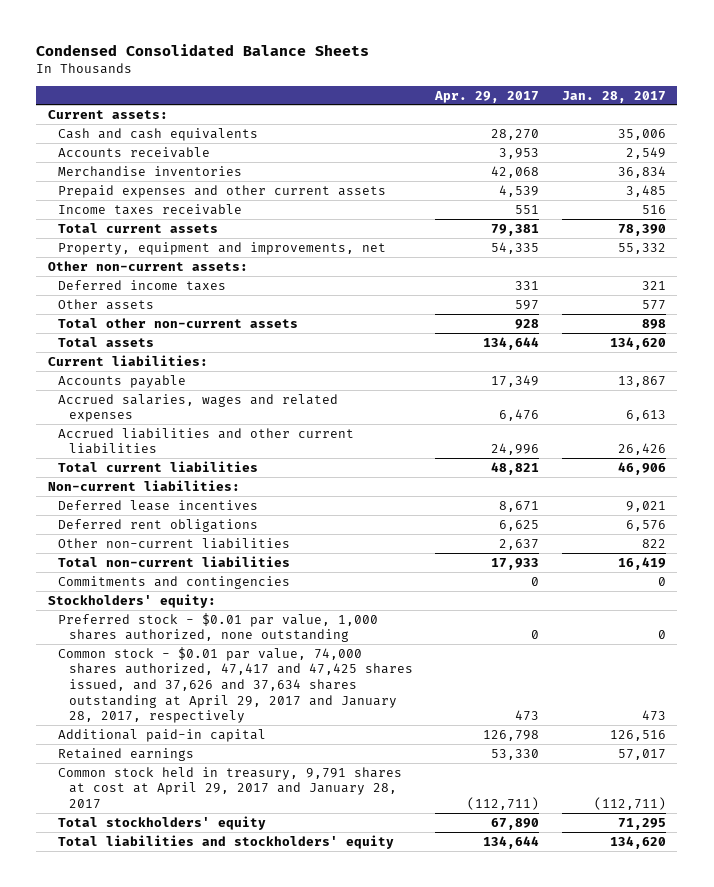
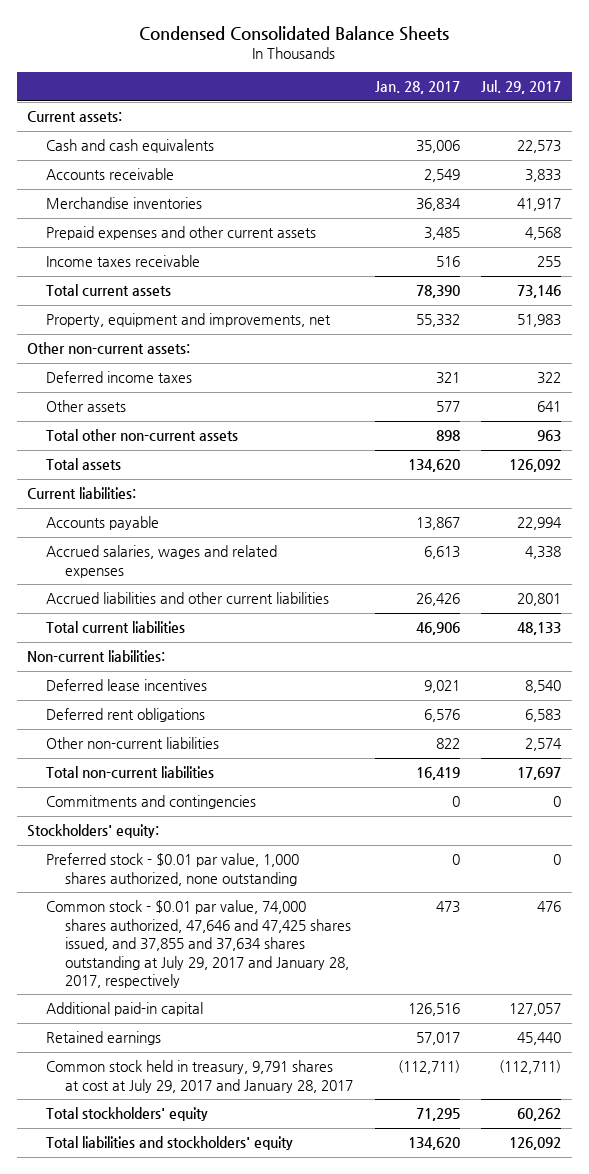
- | Apr. 29, 2017 | Jan. 28, 2017
+ | Jan. 28, 2017 | Jul. 29, 2017
- Common stock - $0.01 par value, 74,000 shares authorized, 47,417 and 47,425 shares issued, and 37,626 and 37,634 shares outstanding at April 29, 2017 and January 28, 2017, respectively | 473 | 473
+ Common stock - $0.01 par value, 74,000 shares authorized, 47,646 and 47,425 shares issued, and 37,855 and 37,634 shares outstanding at July 29, 2017 and January 28, 2017, respectively | 473 | 476
- Common stock held in treasury, 9,791 shares at cost at April 29, 2017 and January 28, 2017 | (112,711) | (112,711)
+ Common stock held in treasury, 9,791 shares at cost at July 29, 2017 and January 28, 2017 | (112,711) | (112,711)

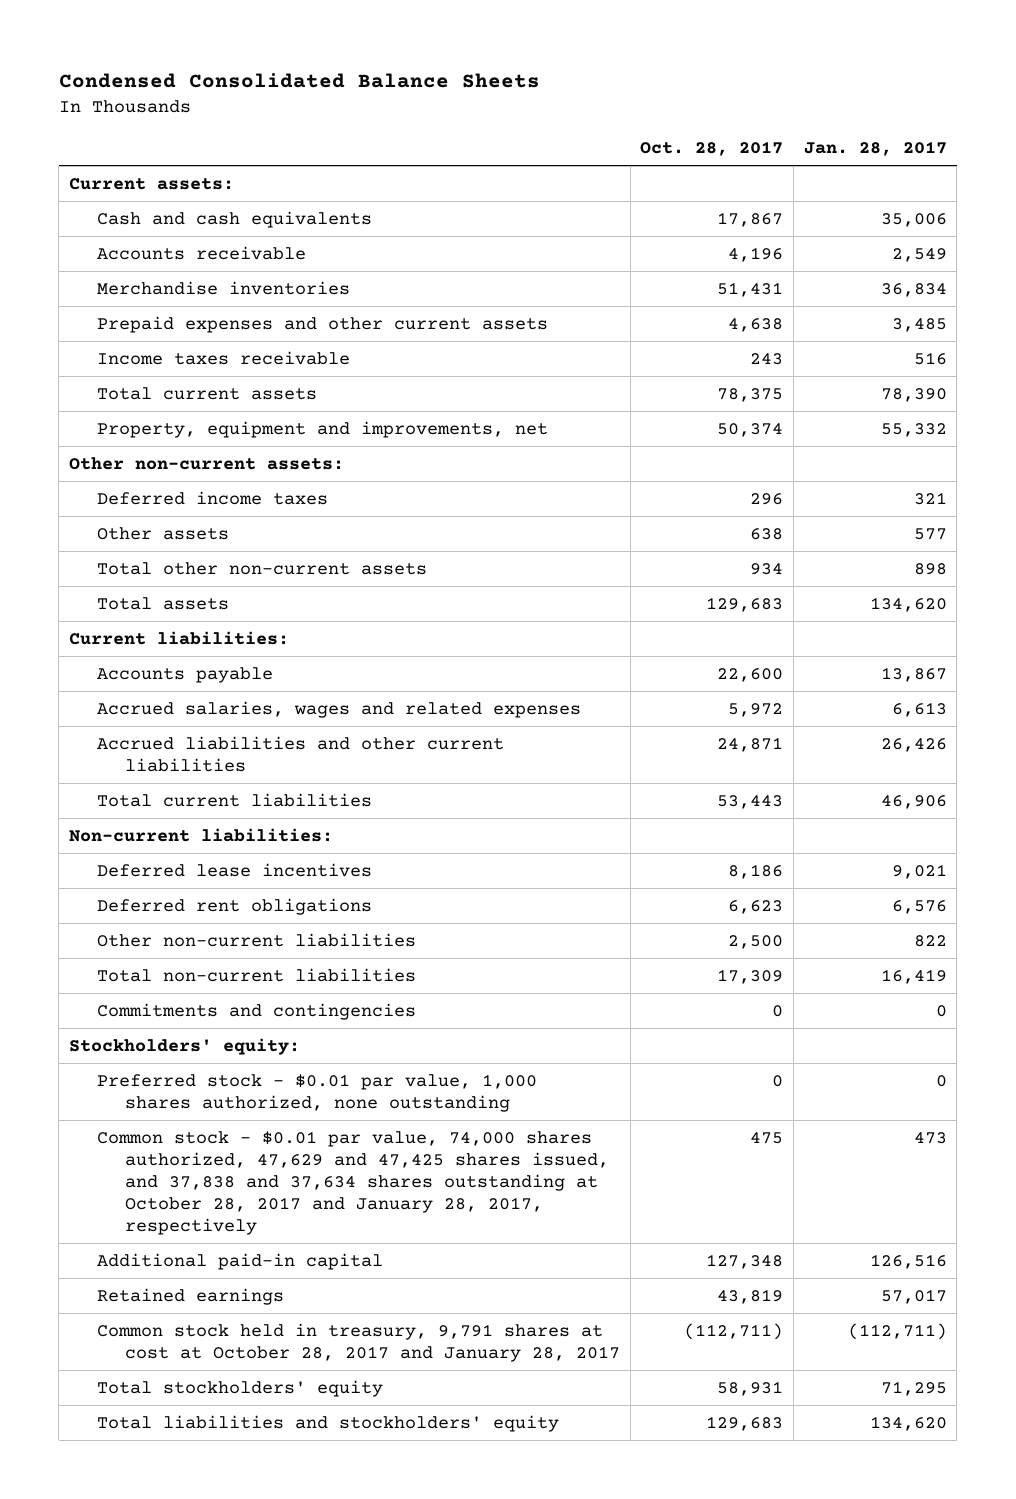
- | Jan. 28, 2017 | Jul. 29, 2017
+ | Oct. 28, 2017 | Jan. 28, 2017
- Common stock - $0.01 par value, 74,000 shares authorized, 47,646 and 47,425 shares issued, and 37,855 and 37,634 shares outstanding at July 29, 2017 and January 28, 2017, respectively | 473 | 476
+ Common stock - $0.01 par value, 74,000 shares authorized, 47,629 and 47,425 shares issued, and 37,838 and 37,634 shares outstanding at October 28, 2017 and January 28, 2017, respectively | 475 | 473
- Common stock held in treasury, 9,791 shares at cost at July 29, 2017 and January 28, 2017 | (112,711) | (112,711)
+ Common stock held in treasury, 9,791 shares at cost at October 28, 2017 and January 28, 2017 | (112,711) | (112,711)

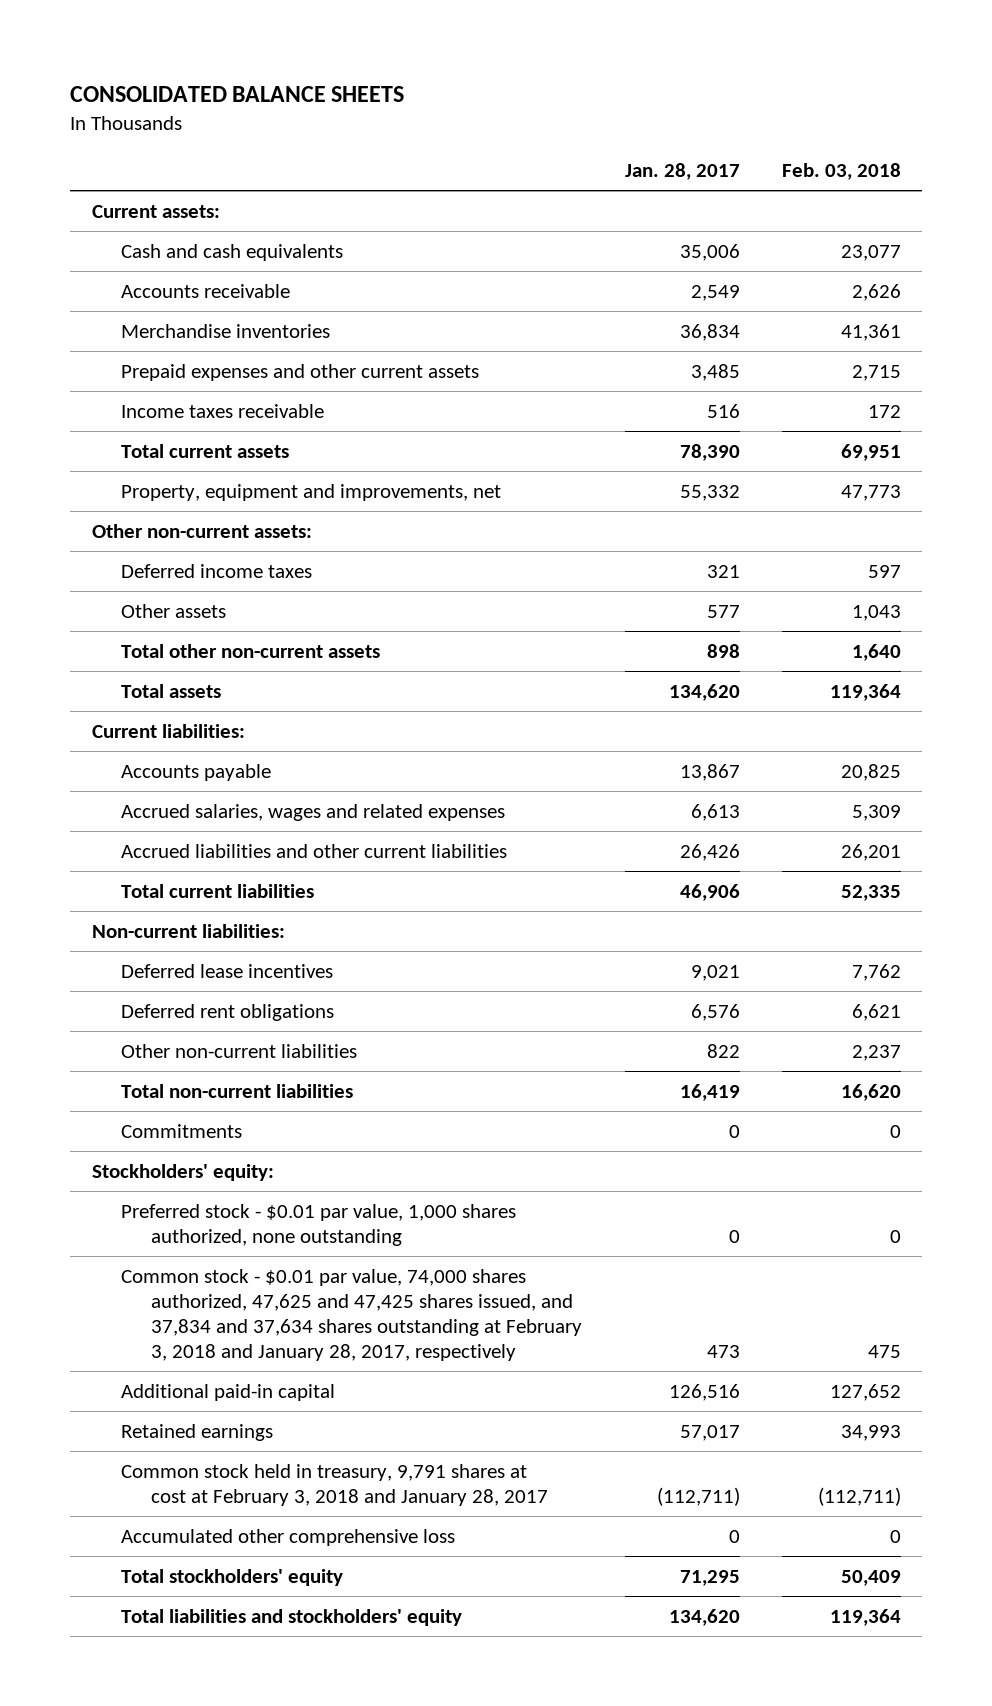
- Condensed Consolidated Balance Sheets
+ CONSOLIDATED BALANCE SHEETS
- | Oct. 28, 2017 | Jan. 28, 2017
+ | Jan. 28, 2017 | Feb. 03, 2018
- Commitments and contingencies | 0 | 0
+ Commitments | 0 | 0
- Common stock - $0.01 par value, 74,000 shares authorized, 47,629 and 47,425 shares issued, and 37,838 and 37,634 shares outstanding at October 28, 2017 and January 28, 2017, respectively | 475 | 473
+ Common stock - $0.01 par value, 74,000 shares authorized, 47,625 and 47,425 shares issued, and 37,834 and 37,634 shares outstanding at February 3, 2018 and January 28, 2017, respectively | 473 | 475
- Common stock held in treasury, 9,791 shares at cost at October 28, 2017 and January 28, 2017 | (112,711) | (112,711)
+ Common stock held in treasury, 9,791 shares at cost at February 3, 2018 and January 28, 2017 | (112,711) | (112,711)
+ Accumulated other comprehensive loss | 0 | 0

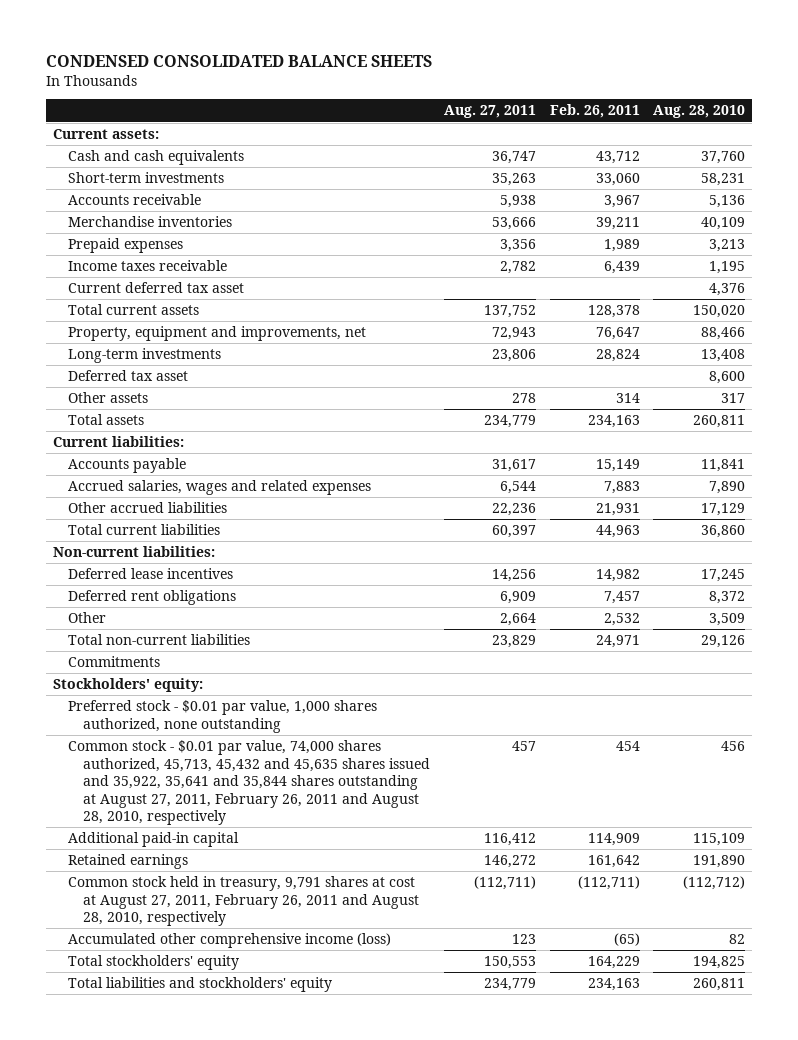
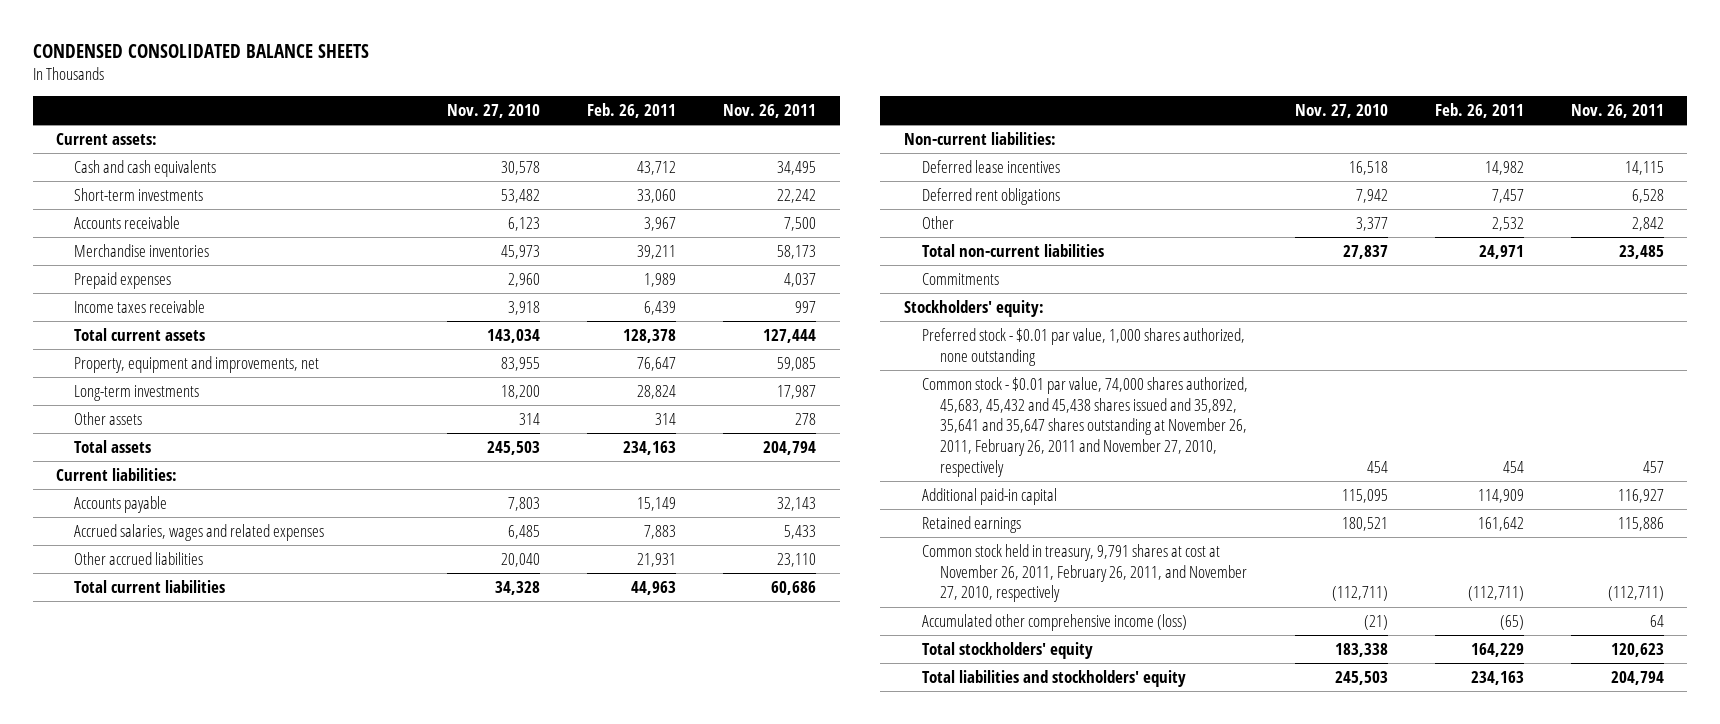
- | Aug. 27, 2011 | Feb. 26, 2011 | Aug. 28, 2010
+ | Nov. 27, 2010 | Feb. 26, 2011 | Nov. 26, 2011
- Current deferred tax asset | | | 4,376
- Deferred tax asset | | | 8,600
- Common stock - $0.01 par value, 74,000 shares authorized, 45,713, 45,432 and 45,635 shares issued and 35,922, 35,641 and 35,844 shares outstanding at August 27, 2011, February 26, 2011 and August 28, 2010, respectively | 457 | 454 | 456
+ Common stock - $0.01 par value, 74,000 shares authorized, 45,683, 45,432 and 45,438 shares issued and 35,892, 35,641 and 35,647 shares outstanding at November 26, 2011, February 26, 2011 and November 27, 2010, respectively | 454 | 454 | 457
- Common stock held in treasury, 9,791 shares at cost at August 27, 2011, February 26, 2011 and August 28, 2010, respectively | (112,711) | (112,711) | (112,712)
+ Common stock held in treasury, 9,791 shares at cost at November 26, 2011, February 26, 2011, and November 27, 2010, respectively | (112,711) | (112,711) | (112,711)

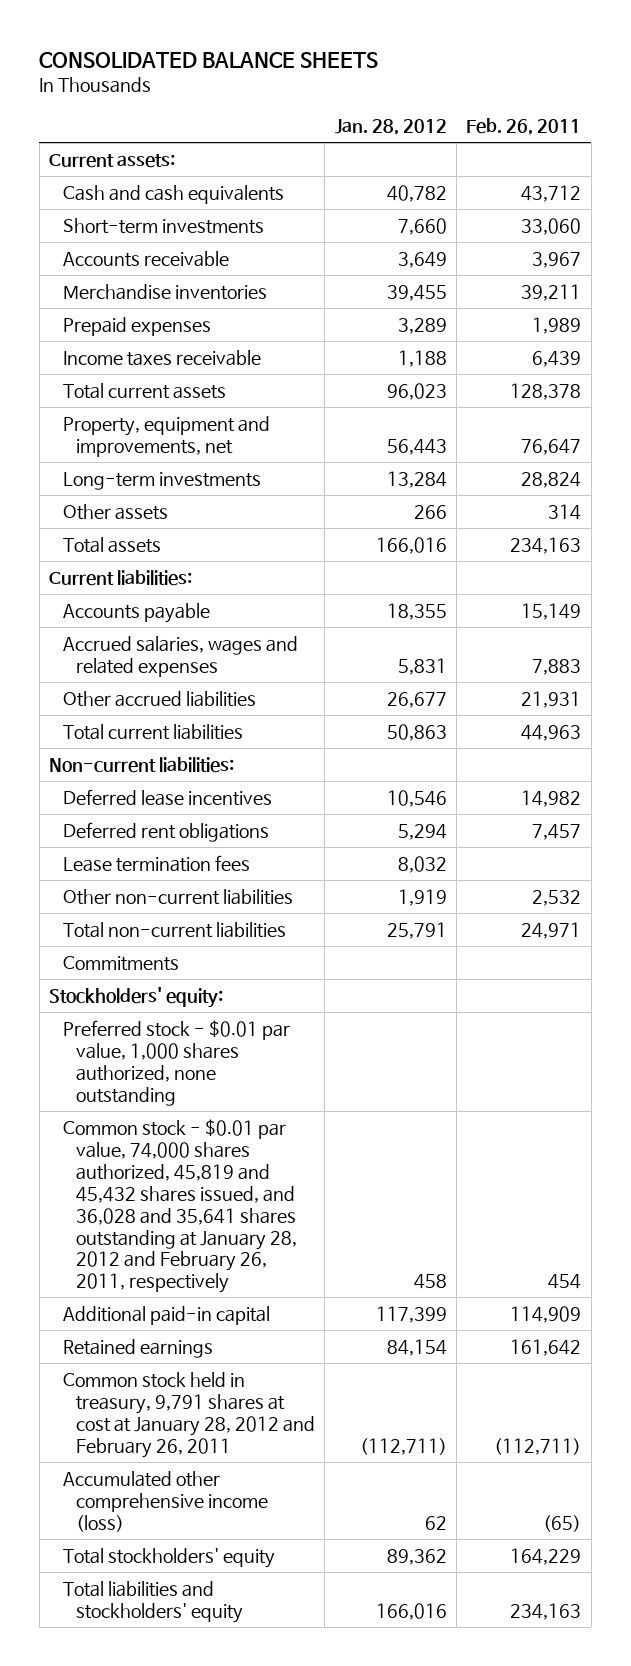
- CONDENSED CONSOLIDATED BALANCE SHEETS
+ CONSOLIDATED BALANCE SHEETS
- | Nov. 27, 2010 | Feb. 26, 2011 | Nov. 26, 2011
+ | Jan. 28, 2012 | Feb. 26, 2011
- Other | 3,377 | 2,532 | 2,842
+ Lease termination fees | 8,032 |
+ Other non-current liabilities | 1,919 | 2,532
- Common stock - $0.01 par value, 74,000 shares authorized, 45,683, 45,432 and 45,438 shares issued and 35,892, 35,641 and 35,647 shares outstanding at November 26, 2011, February 26, 2011 and November 27, 2010, respectively | 454 | 454 | 457
+ Common stock - $0.01 par value, 74,000 shares authorized, 45,819 and 45,432 shares issued, and 36,028 and 35,641 shares outstanding at January 28, 2012 and February 26, 2011, respectively | 458 | 454
- Common stock held in treasury, 9,791 shares at cost at November 26, 2011, February 26, 2011, and November 27, 2010, respectively | (112,711) | (112,711) | (112,711)
+ Common stock held in treasury, 9,791 shares at cost at January 28, 2012 and February 26, 2011 | (112,711) | (112,711)

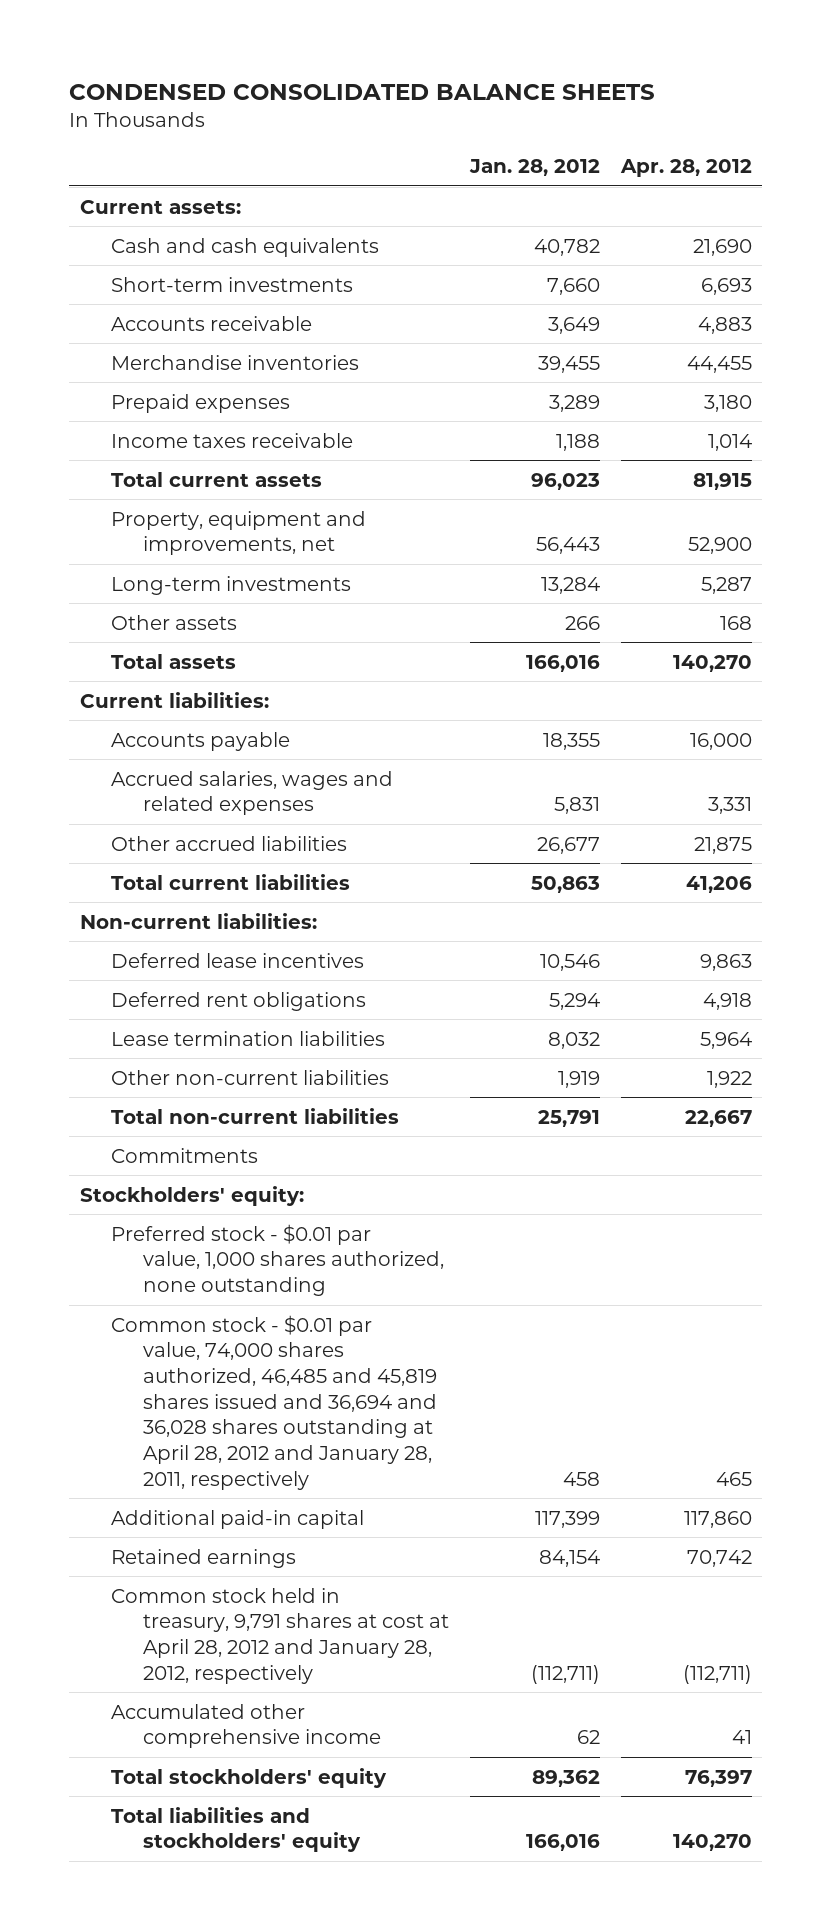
- CONSOLIDATED BALANCE SHEETS
+ CONDENSED CONSOLIDATED BALANCE SHEETS
- | Jan. 28, 2012 | Feb. 26, 2011
+ | Jan. 28, 2012 | Apr. 28, 2012
- Lease termination fees | 8,032 |
+ Lease termination liabilities | 8,032 | 5,964
- Common stock - $0.01 par value, 74,000 shares authorized, 45,819 and 45,432 shares issued, and 36,028 and 35,641 shares outstanding at January 28, 2012 and February 26, 2011, respectively | 458 | 454
+ Common stock - $0.01 par value, 74,000 shares authorized, 46,485 and 45,819 shares issued and 36,694 and 36,028 shares outstanding at April 28, 2012 and January 28, 2011, respectively | 458 | 465
- Common stock held in treasury, 9,791 shares at cost at January 28, 2012 and February 26, 2011 | (112,711) | (112,711)
- Accumulated other comprehensive income (loss) | 62 | (65)
+ Common stock held in treasury, 9,791 shares at cost at April 28, 2012 and January 28, 2012, respectively | (112,711) | (112,711)
+ Accumulated other comprehensive income | 62 | 41

